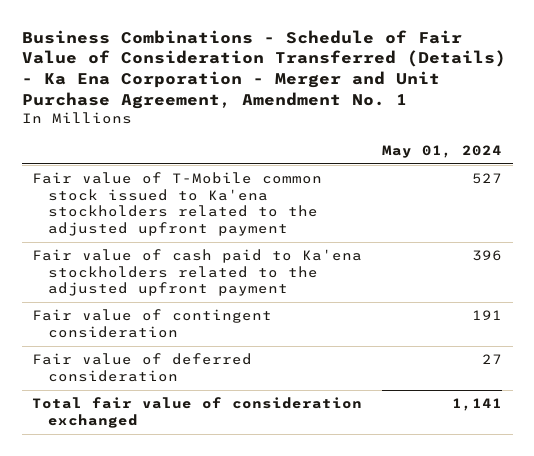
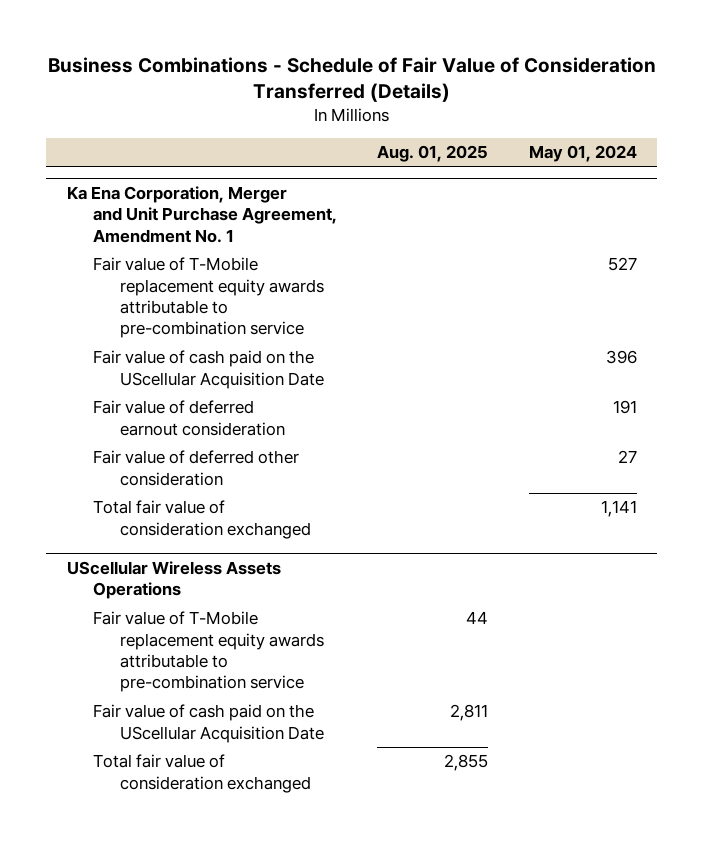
- Business Combinations - Schedule of Fair Value of Consideration Transferred (Details) - Ka Ena Corporation - Merger and Unit Purchase Agreement, Amendment No. 1
+ Business Combinations - Schedule of Fair Value of Consideration Transferred (Details)
- | May 01, 2024
+ | Aug. 01, 2025 | May 01, 2024
- Fair value of T-Mobile common stock issued to Ka'ena stockholders related to the adjusted upfront payment | 527
- Fair value of cash paid to Ka'ena stockholders related to the adjusted upfront payment | 396
- Fair value of contingent consideration | 191
- Fair value of deferred consideration | 27
+ Ka Ena Corporation, Merger and Unit Purchase Agreement, Amendment No. 1
+ Fair value of T-Mobile replacement equity awards attributable to pre-combination service | | 527
+ Fair value of cash paid on the UScellular Acquisition Date | | 396
+ Fair value of deferred earnout consideration | | 191
+ Fair value of deferred other consideration | | 27
+ UScellular Wireless Assets Operations
+ Fair value of T-Mobile replacement equity awards attributable to pre-combination service | 44 |
+ Fair value of cash paid on the UScellular Acquisition Date | 2,811 |
+ Total fair value of consideration exchanged | 2,855 |

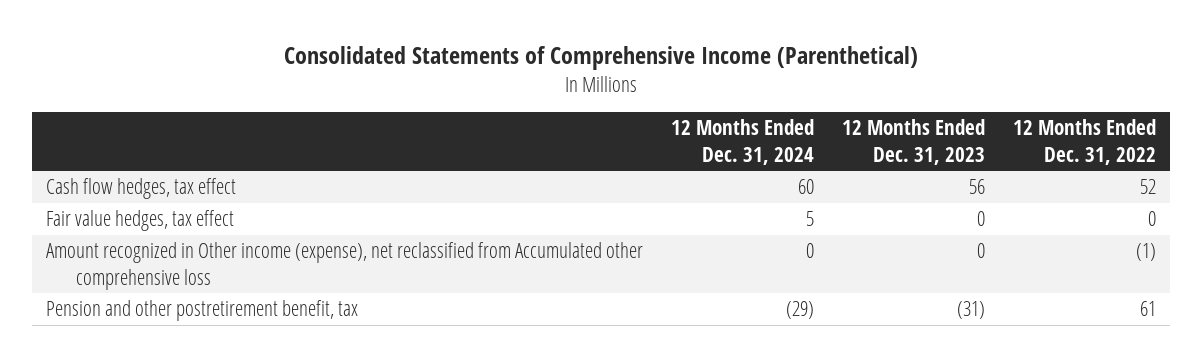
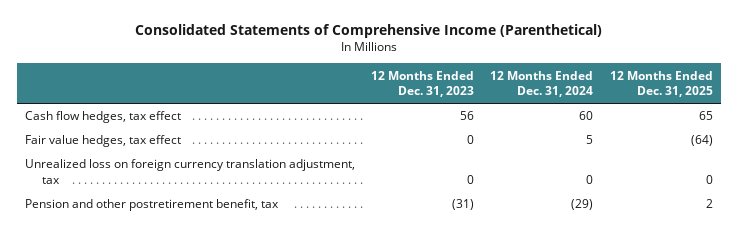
- | 12 Months Ended Dec. 31, 2024 | 12 Months Ended Dec. 31, 2023 | 12 Months Ended Dec. 31, 2022
+ | 12 Months Ended Dec. 31, 2023 | 12 Months Ended Dec. 31, 2024 | 12 Months Ended Dec. 31, 2025
- Amount recognized in Other income (expense), net reclassified from Accumulated other comprehensive loss | 0 | 0 | (1)
+ Unrealized loss on foreign currency translation adjustment, tax | 0 | 0 | 0

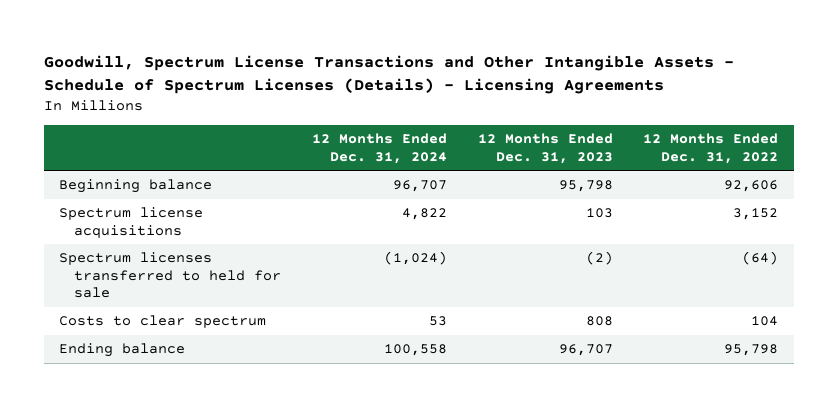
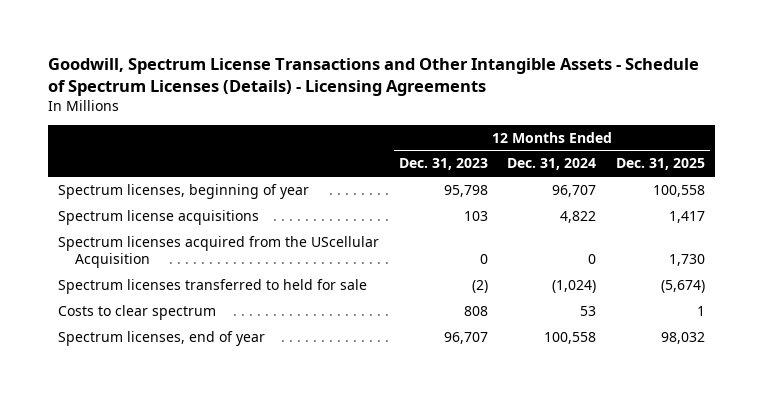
- | 12 Months Ended Dec. 31, 2024 | 12 Months Ended Dec. 31, 2023 | 12 Months Ended Dec. 31, 2022
+ | 12 Months Ended Dec. 31, 2023 | 12 Months Ended Dec. 31, 2024 | 12 Months Ended Dec. 31, 2025
- Beginning balance | 96,707 | 95,798 | 92,606
+ Spectrum licenses, beginning of year | 95,798 | 96,707 | 100,558
+ Spectrum licenses acquired from the UScellular Acquisition | 0 | 0 | 1,730
- Ending balance | 100,558 | 96,707 | 95,798
+ Spectrum licenses, end of year | 96,707 | 100,558 | 98,032

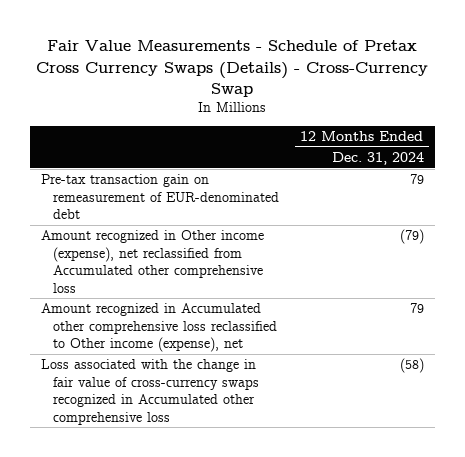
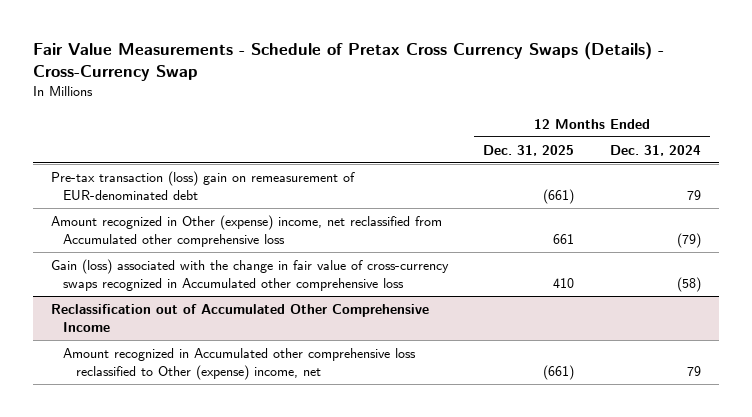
- | 12 Months Ended Dec. 31, 2024
+ | 12 Months Ended Dec. 31, 2025 | 12 Months Ended Dec. 31, 2024
- Pre-tax transaction gain on remeasurement of EUR-denominated debt | 79
- Amount recognized in Other income (expense), net reclassified from Accumulated other comprehensive loss | (79)
- Amount recognized in Accumulated other comprehensive loss reclassified to Other income (expense), net | 79
- Loss associated with the change in fair value of cross-currency swaps recognized in Accumulated other comprehensive loss | (58)
+ Pre-tax transaction (loss) gain on remeasurement of EUR-denominated debt | (661) | 79
+ Amount recognized in Other (expense) income, net reclassified from Accumulated other comprehensive loss | 661 | (79)
+ Gain (loss) associated with the change in fair value of cross-currency swaps recognized in Accumulated other comprehensive loss | 410 | (58)
+ Reclassification out of Accumulated Other Comprehensive Income
+ Amount recognized in Accumulated other comprehensive loss reclassified to Other (expense) income, net | (661) | 79

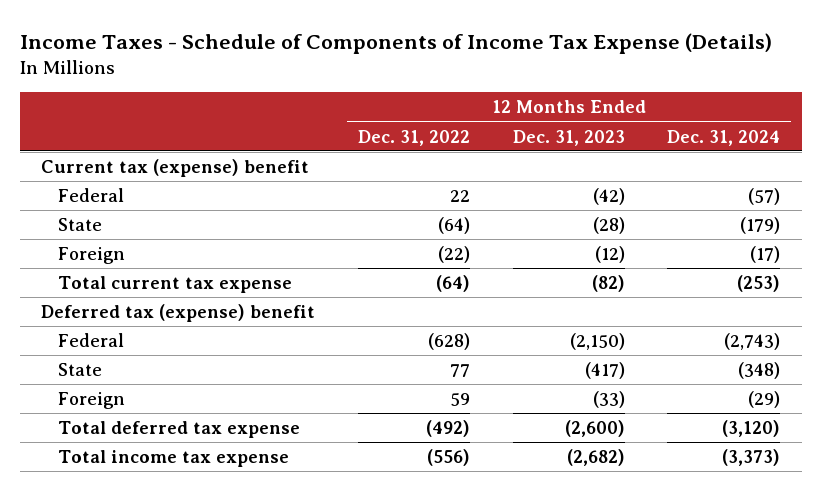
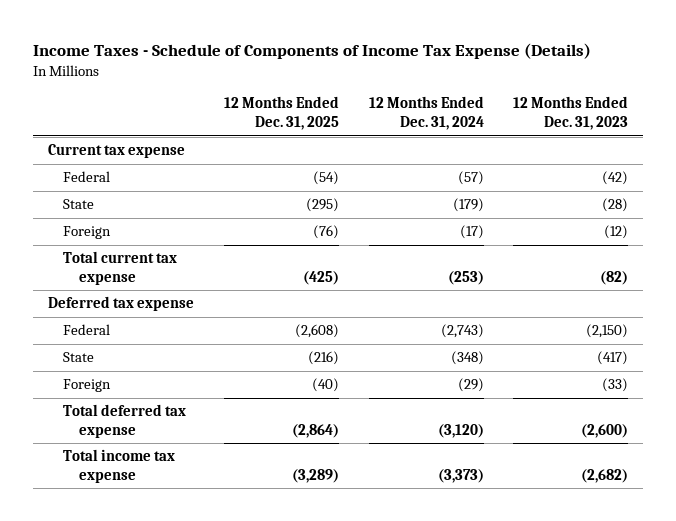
- | 12 Months Ended Dec. 31, 2022 | 12 Months Ended Dec. 31, 2023 | 12 Months Ended Dec. 31, 2024
+ | 12 Months Ended Dec. 31, 2025 | 12 Months Ended Dec. 31, 2024 | 12 Months Ended Dec. 31, 2023
- Current tax (expense) benefit
+ Current tax expense
- Deferred tax (expense) benefit
+ Deferred tax expense

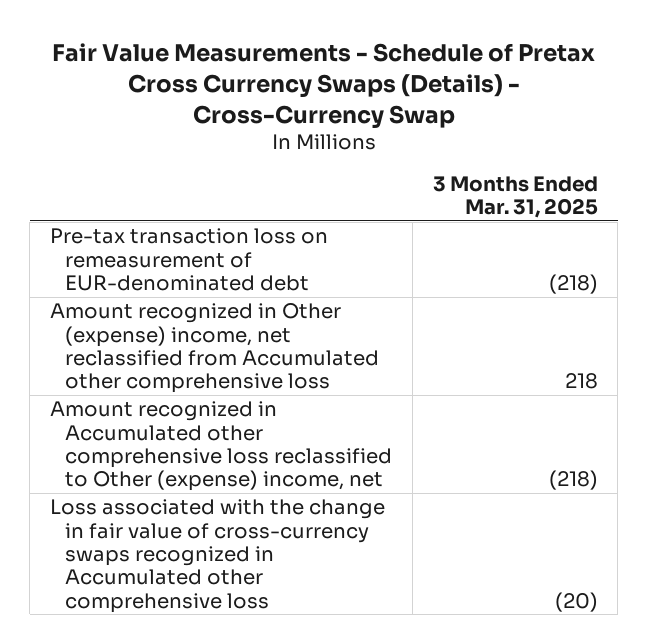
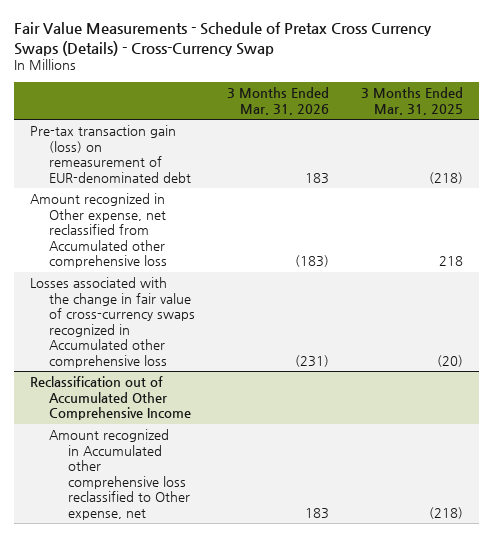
- | 3 Months Ended Mar. 31, 2025
+ | 3 Months Ended Mar. 31, 2026 | 3 Months Ended Mar. 31, 2025
- Pre-tax transaction loss on remeasurement of EUR-denominated debt | (218)
- Amount recognized in Other (expense) income, net reclassified from Accumulated other comprehensive loss | 218
- Amount recognized in Accumulated other comprehensive loss reclassified to Other (expense) income, net | (218)
- Loss associated with the change in fair value of cross-currency swaps recognized in Accumulated other comprehensive loss | (20)
+ Pre-tax transaction gain (loss) on remeasurement of EUR-denominated debt | 183 | (218)
+ Amount recognized in Other expense, net reclassified from Accumulated other comprehensive loss | (183) | 218
+ Losses associated with the change in fair value of cross-currency swaps recognized in Accumulated other comprehensive loss | (231) | (20)
+ Reclassification out of Accumulated Other Comprehensive Income
+ Amount recognized in Accumulated other comprehensive loss reclassified to Other expense, net | 183 | (218)

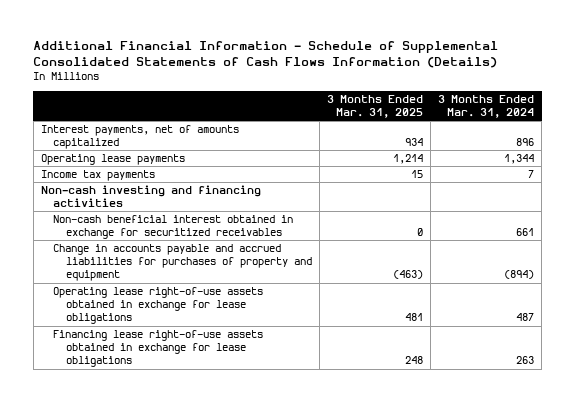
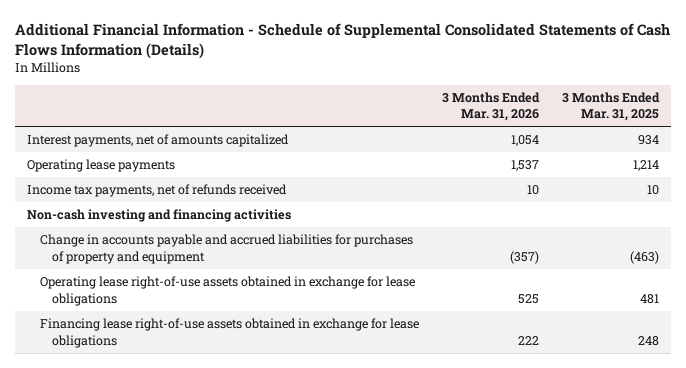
- | 3 Months Ended Mar. 31, 2025 | 3 Months Ended Mar. 31, 2024
+ | 3 Months Ended Mar. 31, 2026 | 3 Months Ended Mar. 31, 2025
- Income tax payments | 15 | 7
+ Income tax payments, net of refunds received | 10 | 10
- Non-cash beneficial interest obtained in exchange for securitized receivables | 0 | 661

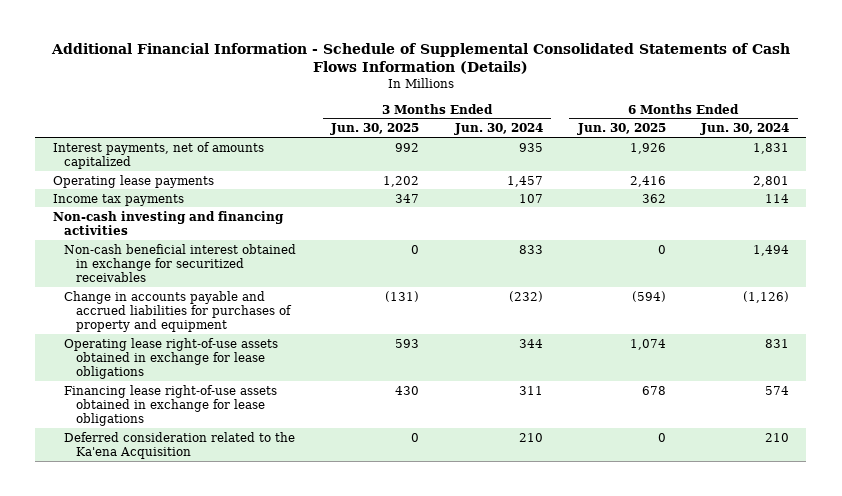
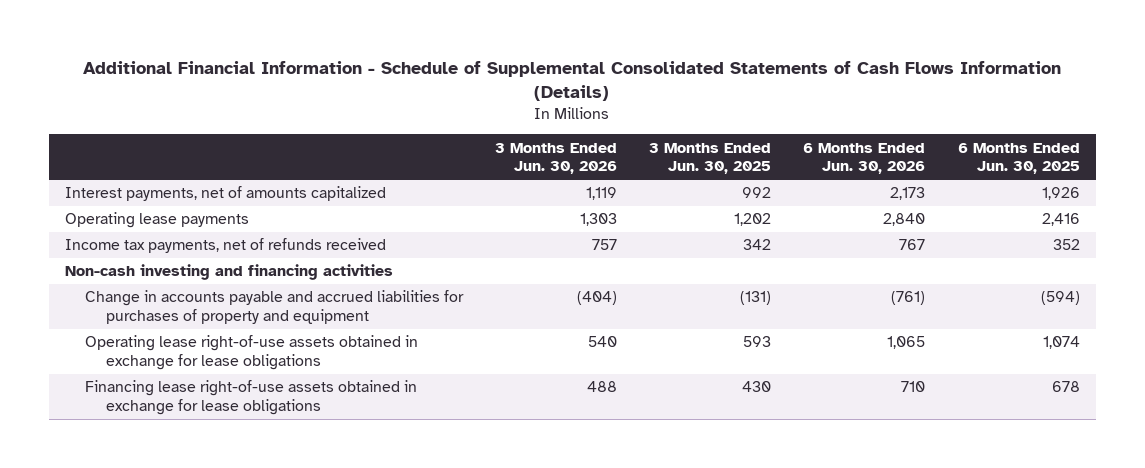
- | 3 Months Ended Jun. 30, 2025 | 3 Months Ended Jun. 30, 2024 | 6 Months Ended Jun. 30, 2025 | 6 Months Ended Jun. 30, 2024
+ | 3 Months Ended Jun. 30, 2026 | 3 Months Ended Jun. 30, 2025 | 6 Months Ended Jun. 30, 2026 | 6 Months Ended Jun. 30, 2025
- Income tax payments | 347 | 107 | 362 | 114
+ Income tax payments, net of refunds received | 757 | 342 | 767 | 352
- Non-cash beneficial interest obtained in exchange for securitized receivables | 0 | 833 | 0 | 1,494
- Deferred consideration related to the Ka'ena Acquisition | 0 | 210 | 0 | 210

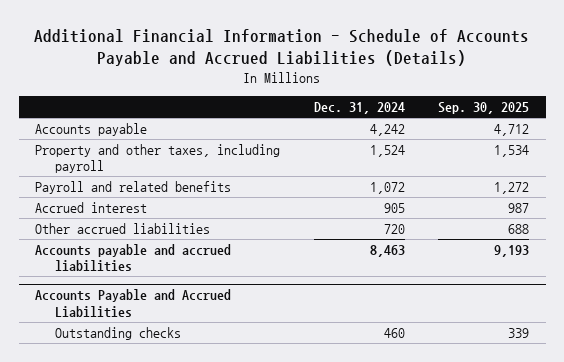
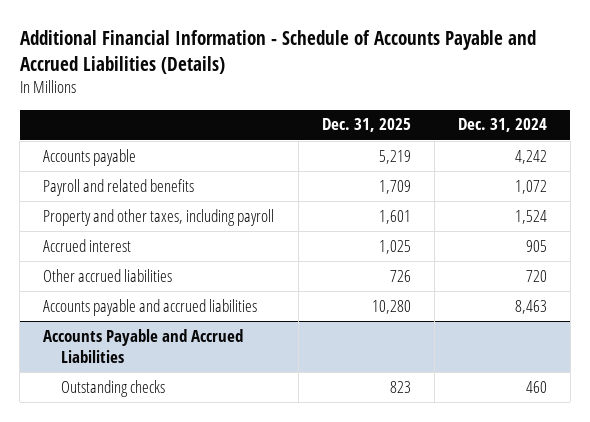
- | Dec. 31, 2024 | Sep. 30, 2025
+ | Dec. 31, 2025 | Dec. 31, 2024
moved down: Property and other taxes, including payroll | 1,601 | 1,524

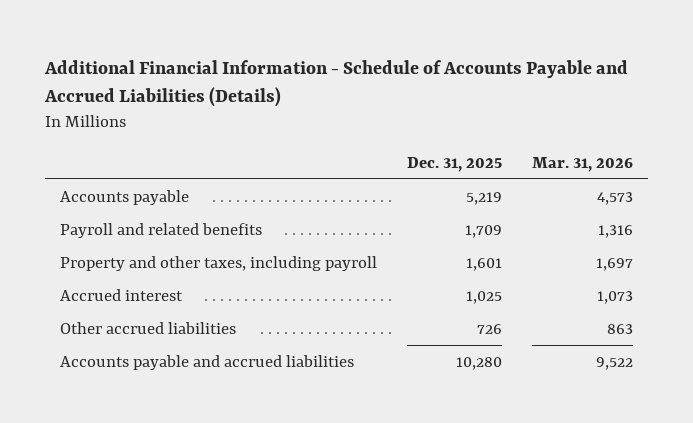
- | Dec. 31, 2025 | Dec. 31, 2024
+ | Dec. 31, 2025 | Mar. 31, 2026
- Accounts Payable and Accrued Liabilities
- Outstanding checks | 823 | 460

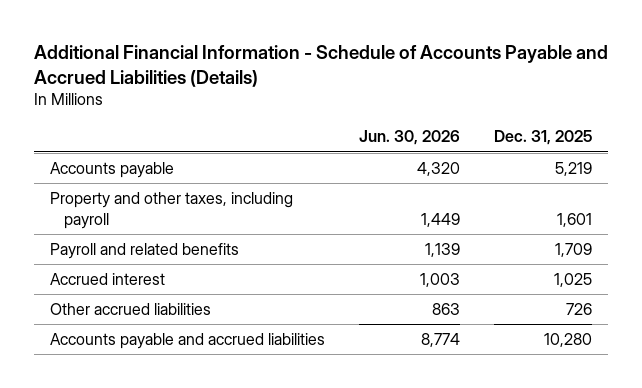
- | Dec. 31, 2025 | Mar. 31, 2026
+ | Jun. 30, 2026 | Dec. 31, 2025
moved down: Payroll and related benefits | 1,139 | 1,709

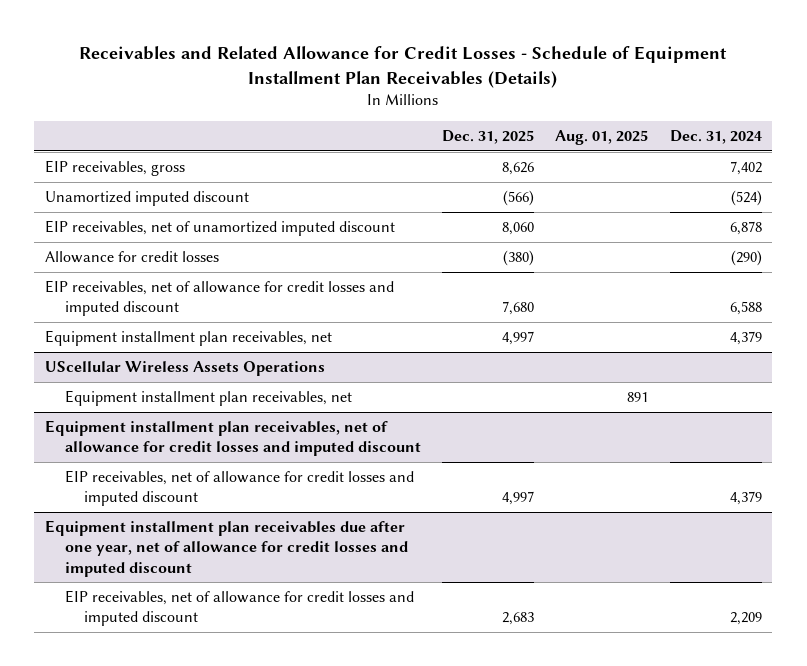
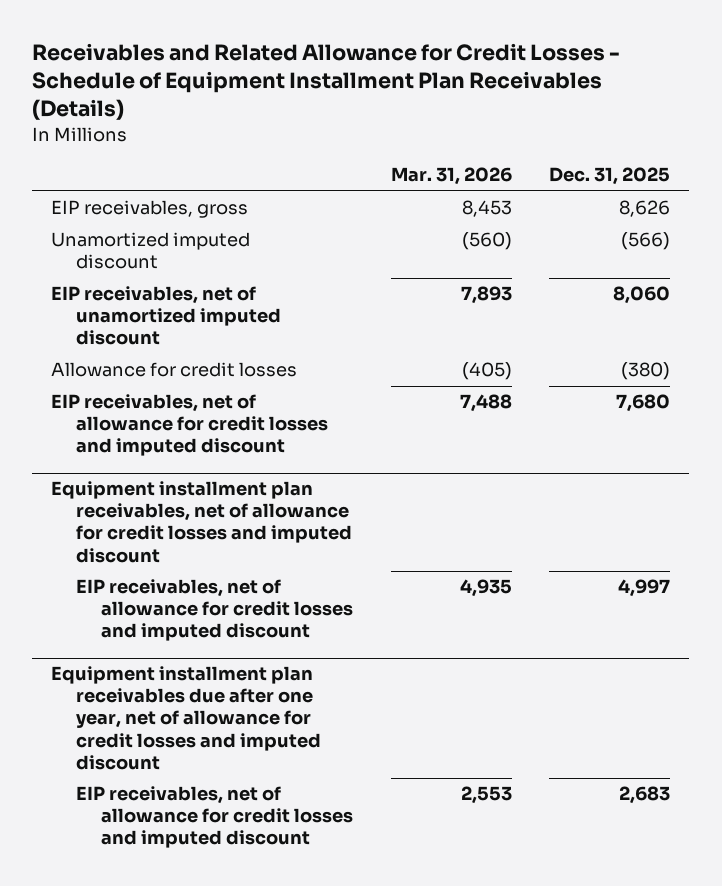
- | Dec. 31, 2025 | Aug. 01, 2025 | Dec. 31, 2024
+ | Mar. 31, 2026 | Dec. 31, 2025
- Equipment installment plan receivables, net | 4,997 | | 4,379
- UScellular Wireless Assets Operations
- Equipment installment plan receivables, net | | 891 |

